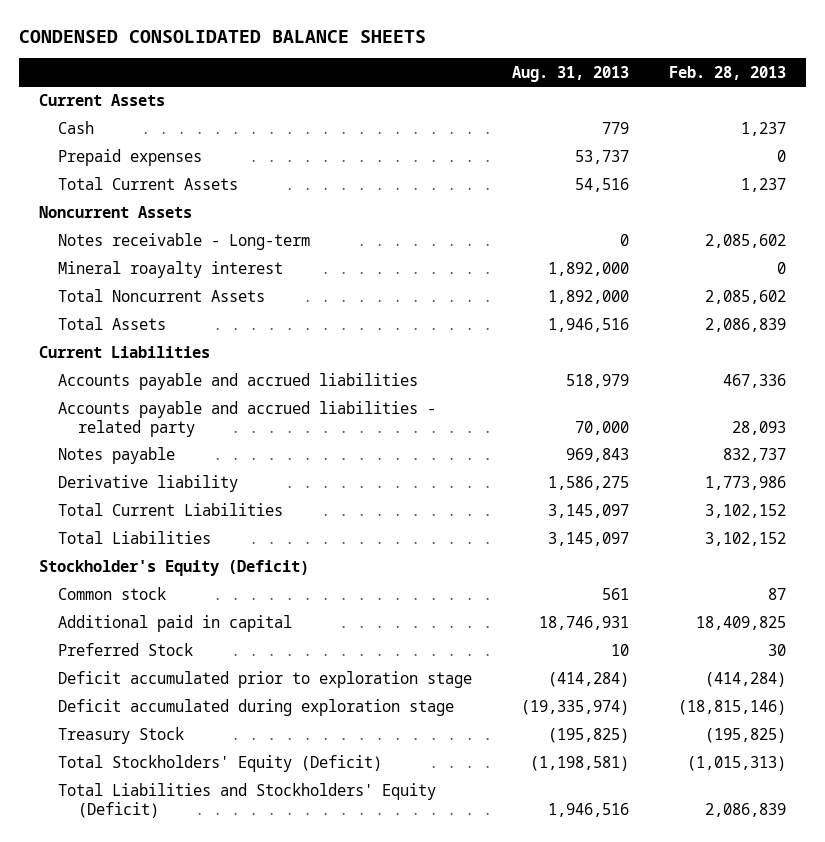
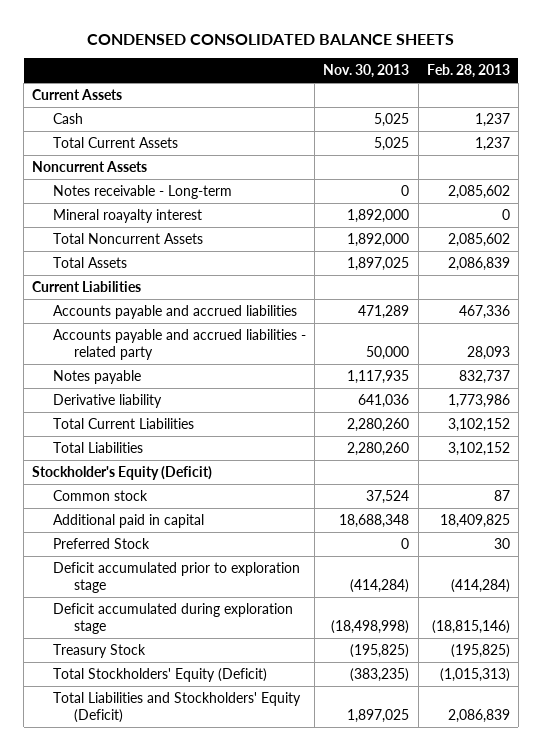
- | Aug. 31, 2013 | Feb. 28, 2013
+ | Nov. 30, 2013 | Feb. 28, 2013
- Prepaid expenses | 53,737 | 0

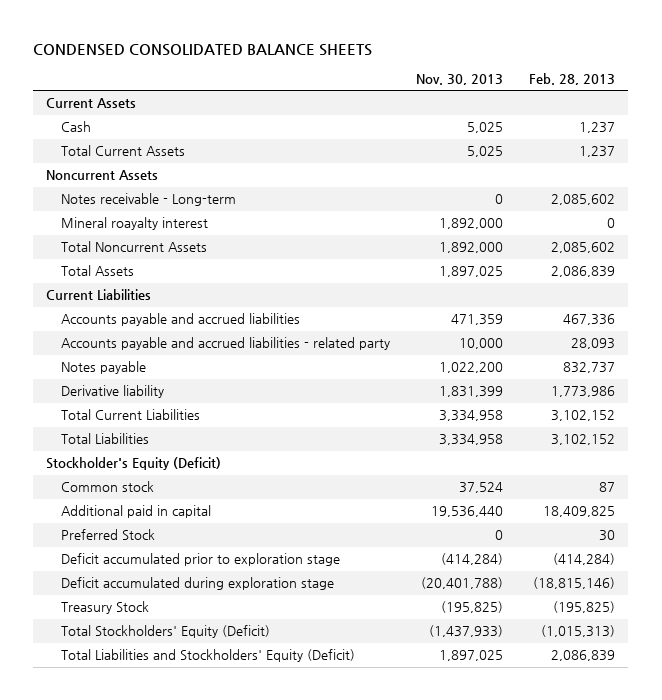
- Accounts payable and accrued liabilities | 471,289 | 467,336
- Accounts payable and accrued liabilities - related party | 50,000 | 28,093
- Notes payable | 1,117,935 | 832,737
- Derivative liability | 641,036 | 1,773,986
- Total Current Liabilities | 2,280,260 | 3,102,152
- Total Liabilities | 2,280,260 | 3,102,152
+ Accounts payable and accrued liabilities | 471,359 | 467,336
+ Accounts payable and accrued liabilities - related party | 10,000 | 28,093
+ Notes payable | 1,022,200 | 832,737
+ Derivative liability | 1,831,399 | 1,773,986
+ Total Current Liabilities | 3,334,958 | 3,102,152
+ Total Liabilities | 3,334,958 | 3,102,152
- Additional paid in capital | 18,688,348 | 18,409,825
+ Additional paid in capital | 19,536,440 | 18,409,825
- Deficit accumulated during exploration stage | (18,498,998) | (18,815,146)
+ Deficit accumulated during exploration stage | (20,401,788) | (18,815,146)
- Total Stockholders' Equity (Deficit) | (383,235) | (1,015,313)
+ Total Stockholders' Equity (Deficit) | (1,437,933) | (1,015,313)

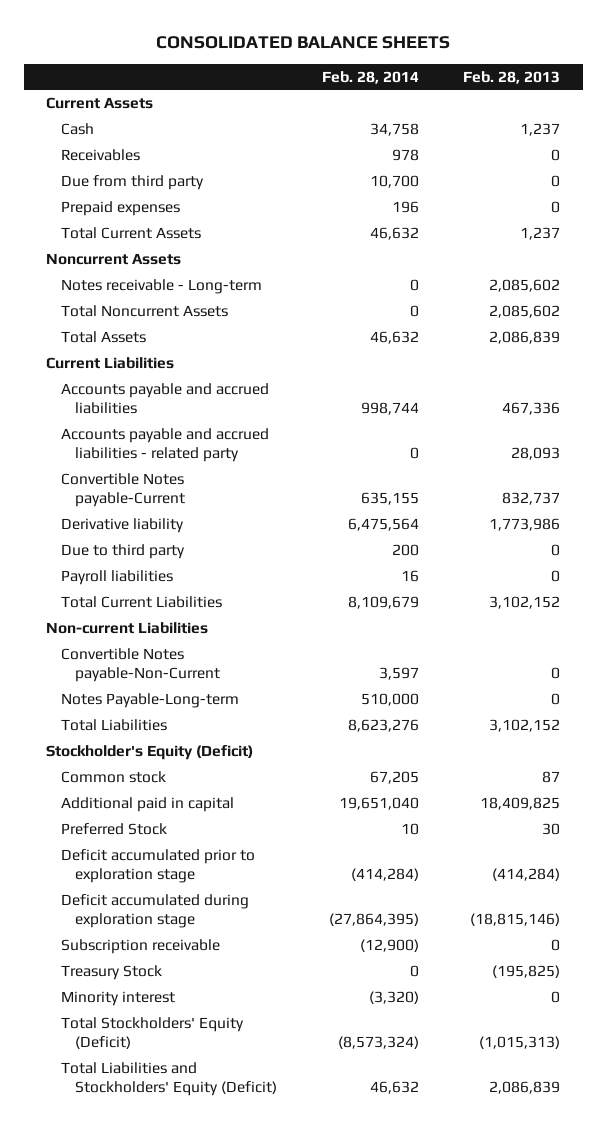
- CONDENSED CONSOLIDATED BALANCE SHEETS
+ CONSOLIDATED BALANCE SHEETS
- | Nov. 30, 2013 | Feb. 28, 2013
+ | Feb. 28, 2014 | Feb. 28, 2013
+ Receivables | 978 | 0
+ Due from third party | 10,700 | 0
+ Prepaid expenses | 196 | 0
- Mineral roayalty interest | 1,892,000 | 0
- Notes payable | 1,022,200 | 832,737
+ Convertible Notes payable-Current | 635,155 | 832,737
+ Due to third party | 200 | 0
+ Payroll liabilities | 16 | 0
+ Non-current Liabilities
+ Convertible Notes payable-Non-Current | 3,597 | 0
+ Notes Payable-Long-term | 510,000 | 0
+ Subscription receivable | (12,900) | 0
+ Minority interest | (3,320) | 0

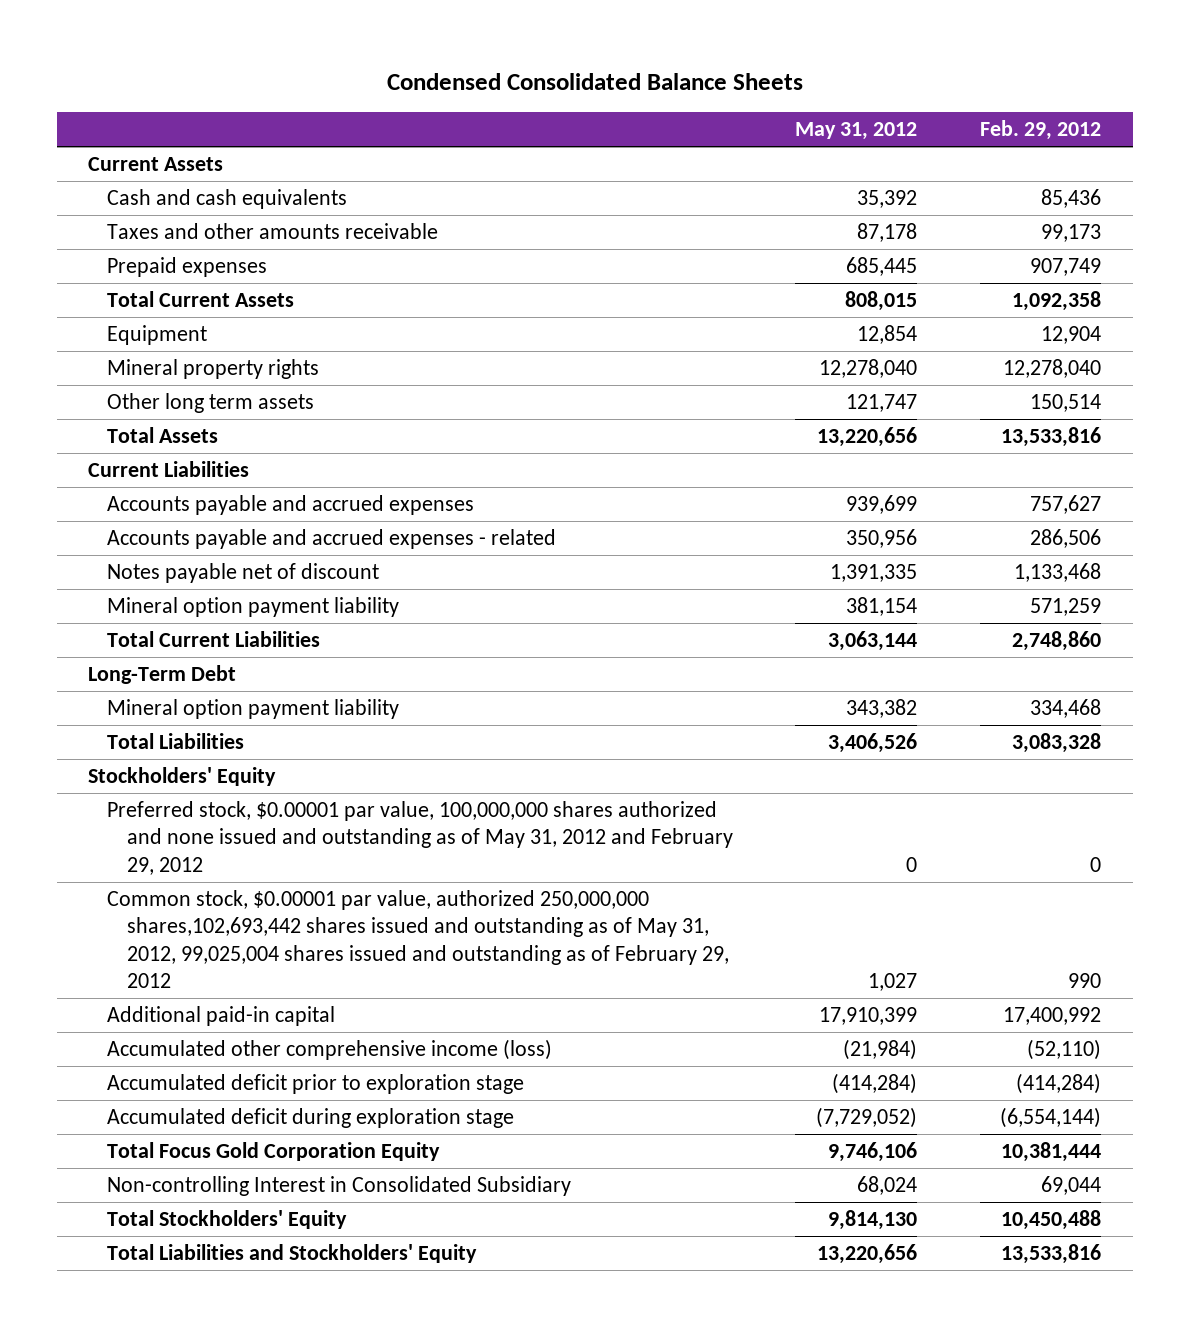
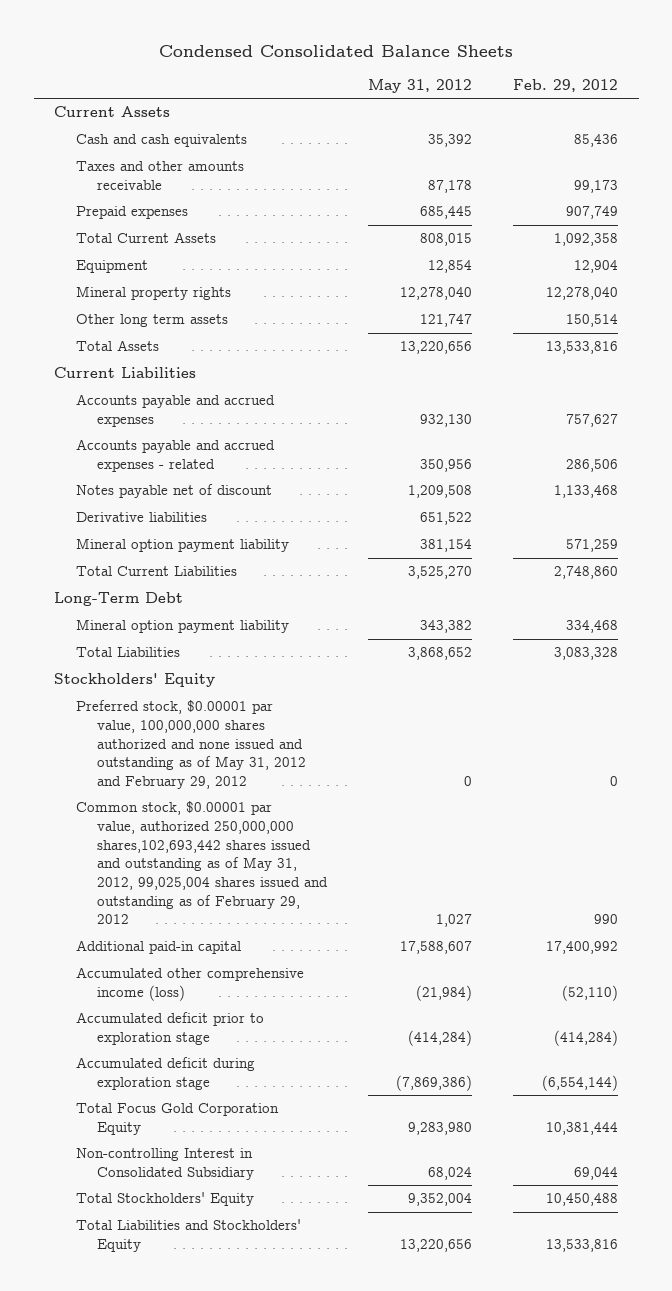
- Accounts payable and accrued expenses | 939,699 | 757,627
+ Accounts payable and accrued expenses | 932,130 | 757,627
- Notes payable net of discount | 1,391,335 | 1,133,468
+ Notes payable net of discount | 1,209,508 | 1,133,468
+ Derivative liabilities | 651,522 |
- Total Current Liabilities | 3,063,144 | 2,748,860
+ Total Current Liabilities | 3,525,270 | 2,748,860
- Total Liabilities | 3,406,526 | 3,083,328
+ Total Liabilities | 3,868,652 | 3,083,328
- Additional paid-in capital | 17,910,399 | 17,400,992
+ Additional paid-in capital | 17,588,607 | 17,400,992
- Accumulated deficit during exploration stage | (7,729,052) | (6,554,144)
- Total Focus Gold Corporation Equity | 9,746,106 | 10,381,444
+ Accumulated deficit during exploration stage | (7,869,386) | (6,554,144)
+ Total Focus Gold Corporation Equity | 9,283,980 | 10,381,444
- Total Stockholders' Equity | 9,814,130 | 10,450,488
+ Total Stockholders' Equity | 9,352,004 | 10,450,488

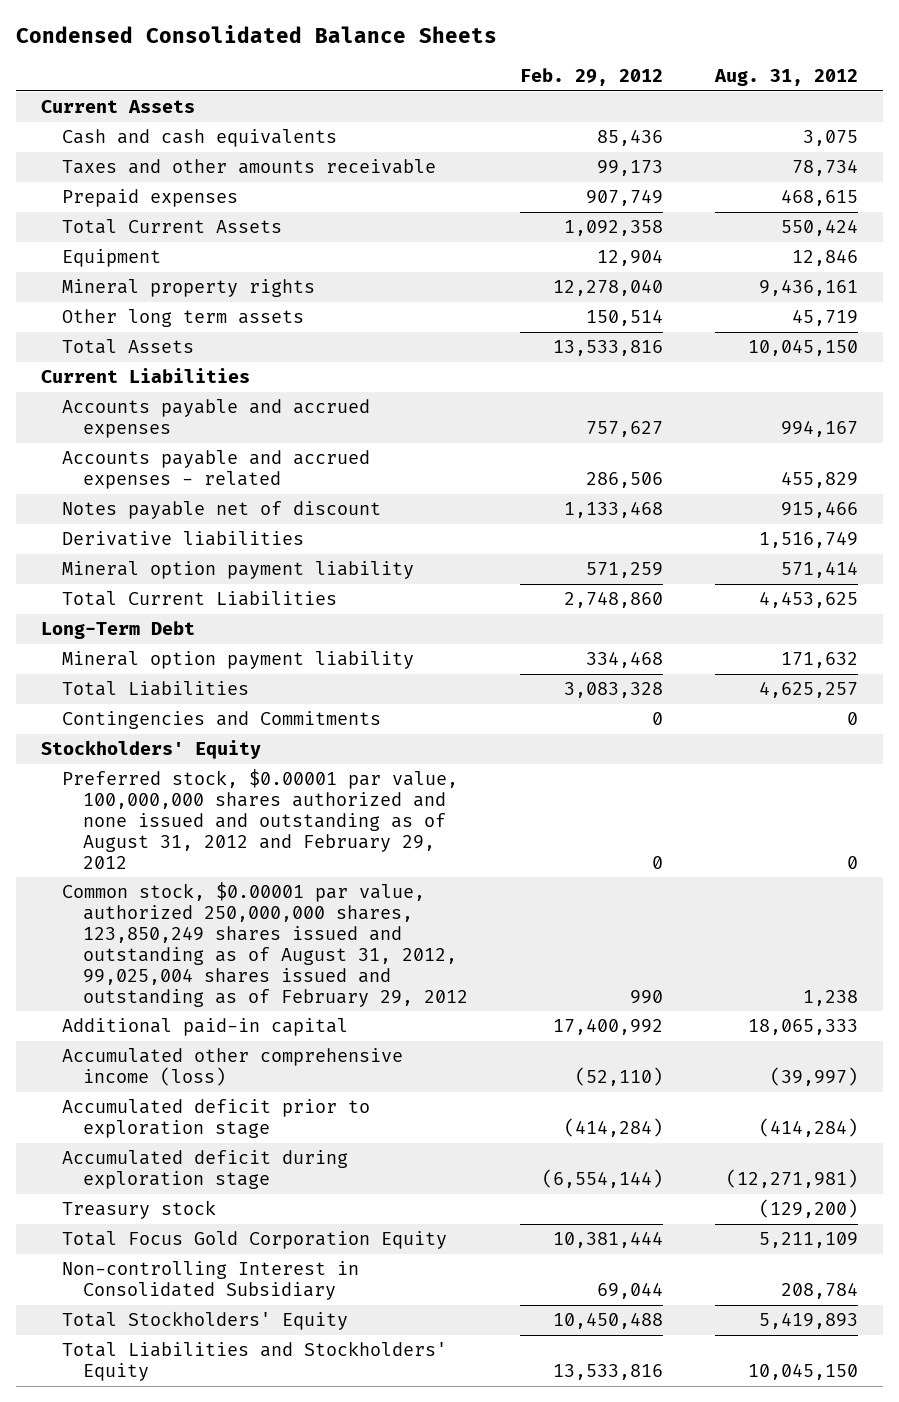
- | May 31, 2012 | Feb. 29, 2012
+ | Feb. 29, 2012 | Aug. 31, 2012
+ Contingencies and Commitments | 0 | 0
- Preferred stock, $0.00001 par value, 100,000,000 shares authorized and none issued and outstanding as of May 31, 2012 and February 29, 2012 | 0 | 0
- Common stock, $0.00001 par value, authorized 250,000,000 shares,102,693,442 shares issued and outstanding as of May 31, 2012, 99,025,004 shares issued and outstanding as of February 29, 2012 | 1,027 | 990
+ Preferred stock, $0.00001 par value, 100,000,000 shares authorized and none issued and outstanding as of August 31, 2012 and February 29, 2012 | 0 | 0
+ Common stock, $0.00001 par value, authorized 250,000,000 shares, 123,850,249 shares issued and outstanding as of August 31, 2012, 99,025,004 shares issued and outstanding as of February 29, 2012 | 990 | 1,238
+ Treasury stock | | (129,200)

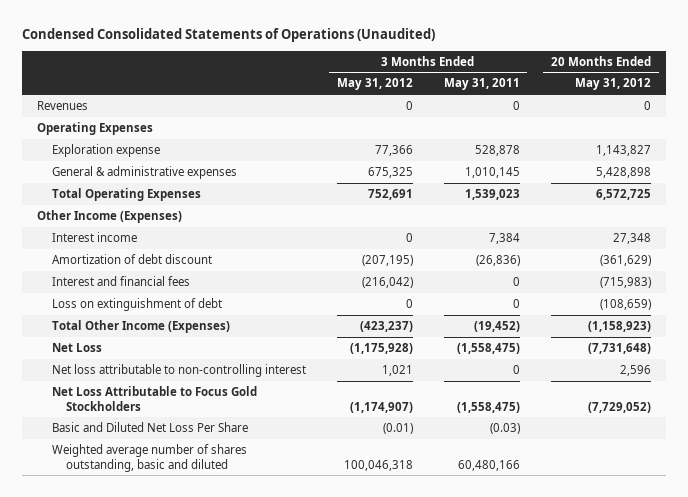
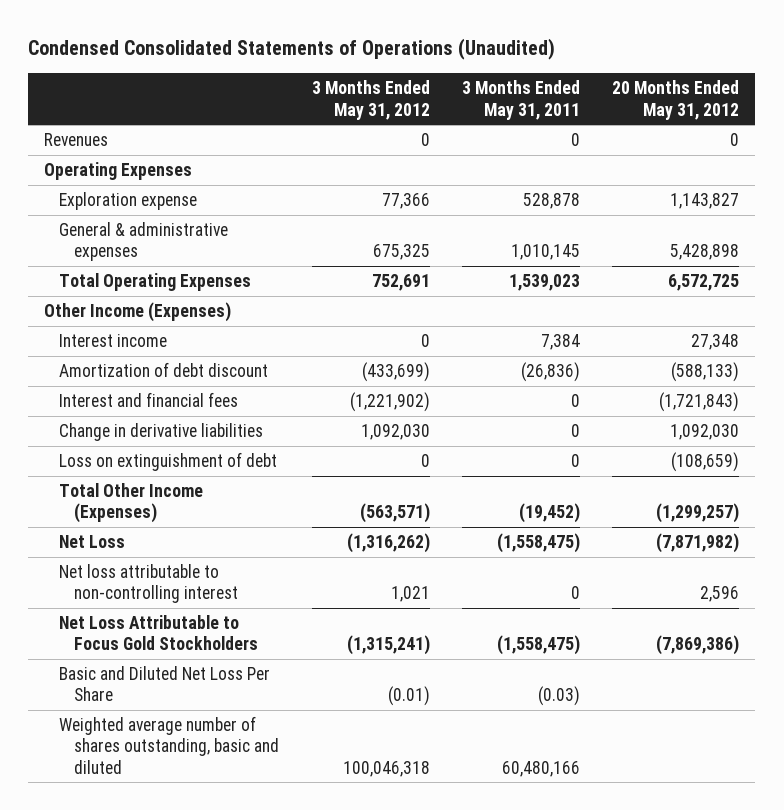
- Amortization of debt discount | (207,195) | (26,836) | (361,629)
- Interest and financial fees | (216,042) | 0 | (715,983)
+ Amortization of debt discount | (433,699) | (26,836) | (588,133)
+ Interest and financial fees | (1,221,902) | 0 | (1,721,843)
+ Change in derivative liabilities | 1,092,030 | 0 | 1,092,030
- Total Other Income (Expenses) | (423,237) | (19,452) | (1,158,923)
- Net Loss | (1,175,928) | (1,558,475) | (7,731,648)
+ Total Other Income (Expenses) | (563,571) | (19,452) | (1,299,257)
+ Net Loss | (1,316,262) | (1,558,475) | (7,871,982)
- Net Loss Attributable to Focus Gold Stockholders | (1,174,907) | (1,558,475) | (7,729,052)
+ Net Loss Attributable to Focus Gold Stockholders | (1,315,241) | (1,558,475) | (7,869,386)

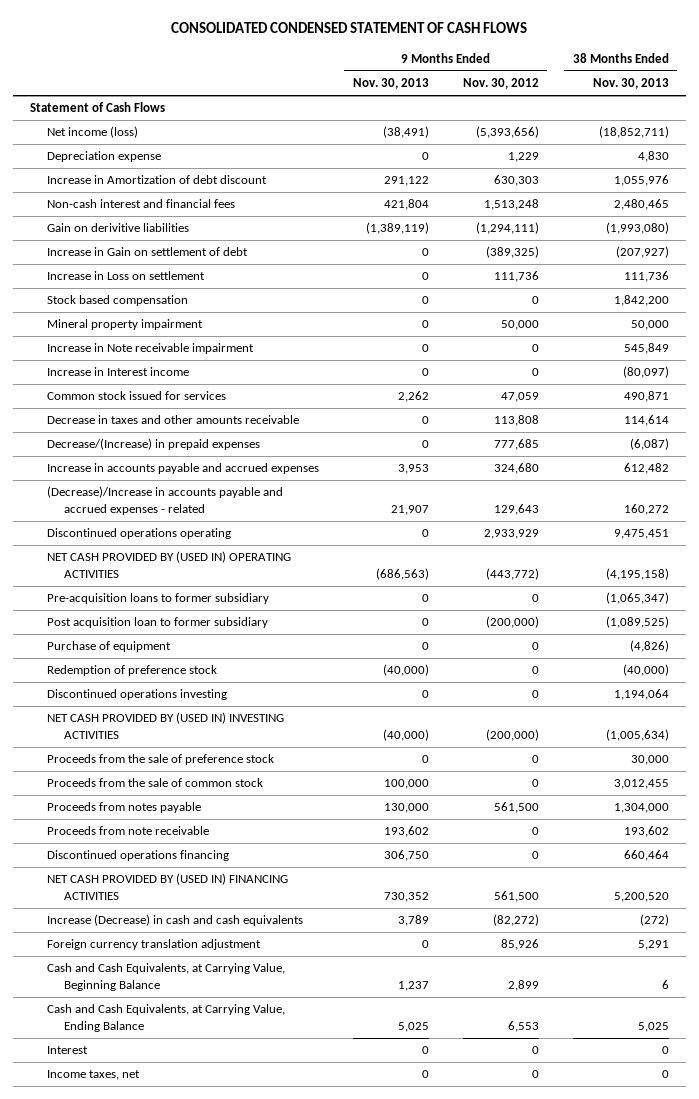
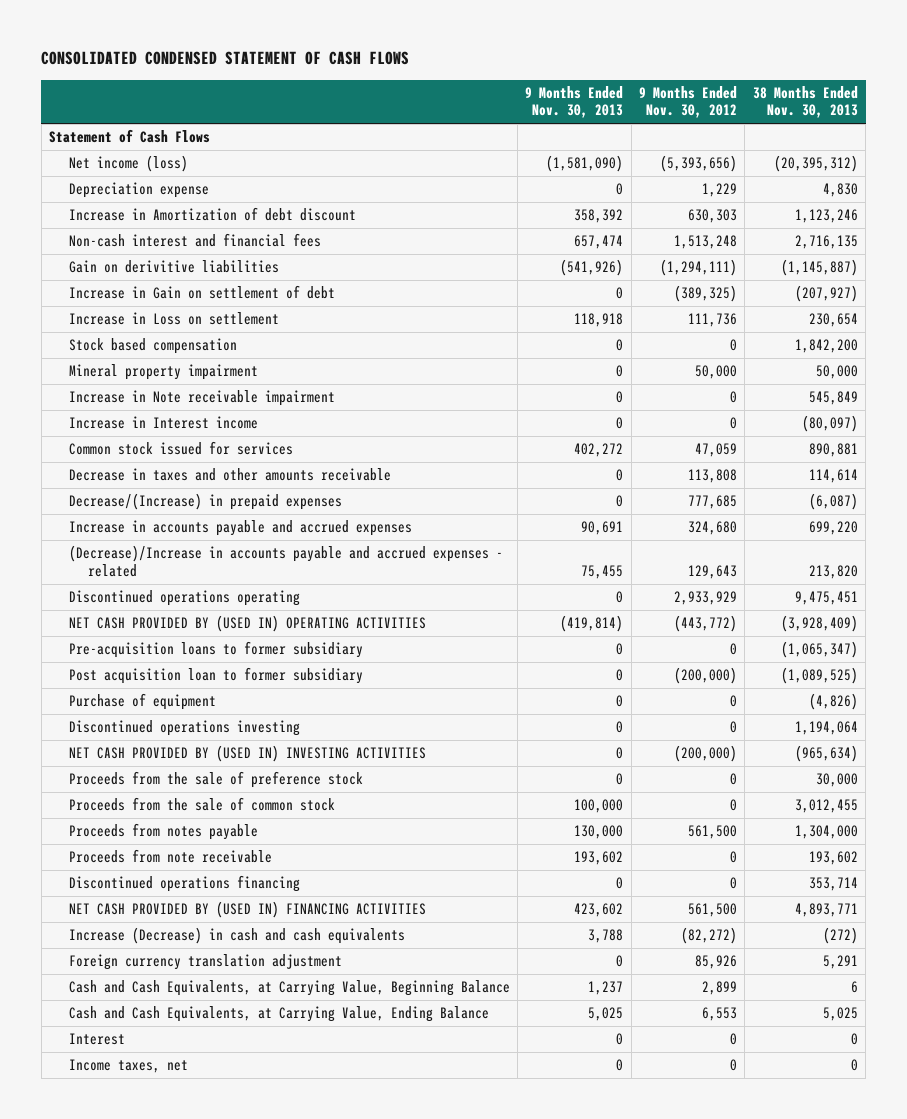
- Net income (loss) | (38,491) | (5,393,656) | (18,852,711)
+ Net income (loss) | (1,581,090) | (5,393,656) | (20,395,312)
- Increase in Amortization of debt discount | 291,122 | 630,303 | 1,055,976
- Non-cash interest and financial fees | 421,804 | 1,513,248 | 2,480,465
- Gain on derivitive liabilities | (1,389,119) | (1,294,111) | (1,993,080)
+ Increase in Amortization of debt discount | 358,392 | 630,303 | 1,123,246
+ Non-cash interest and financial fees | 657,474 | 1,513,248 | 2,716,135
+ Gain on derivitive liabilities | (541,926) | (1,294,111) | (1,145,887)
- Increase in Loss on settlement | 0 | 111,736 | 111,736
+ Increase in Loss on settlement | 118,918 | 111,736 | 230,654
- Common stock issued for services | 2,262 | 47,059 | 490,871
+ Common stock issued for services | 402,272 | 47,059 | 890,881
- Increase in accounts payable and accrued expenses | 3,953 | 324,680 | 612,482
- (Decrease)/Increase in accounts payable and accrued expenses - related | 21,907 | 129,643 | 160,272
+ Increase in accounts payable and accrued expenses | 90,691 | 324,680 | 699,220
+ (Decrease)/Increase in accounts payable and accrued expenses - related | 75,455 | 129,643 | 213,820
- NET CASH PROVIDED BY (USED IN) OPERATING ACTIVITIES | (686,563) | (443,772) | (4,195,158)
+ NET CASH PROVIDED BY (USED IN) OPERATING ACTIVITIES | (419,814) | (443,772) | (3,928,409)
- Redemption of preference stock | (40,000) | 0 | (40,000)
- NET CASH PROVIDED BY (USED IN) INVESTING ACTIVITIES | (40,000) | (200,000) | (1,005,634)
+ NET CASH PROVIDED BY (USED IN) INVESTING ACTIVITIES | 0 | (200,000) | (965,634)
- Discontinued operations financing | 306,750 | 0 | 660,464
- NET CASH PROVIDED BY (USED IN) FINANCING ACTIVITIES | 730,352 | 561,500 | 5,200,520
- Increase (Decrease) in cash and cash equivalents | 3,789 | (82,272) | (272)
+ Discontinued operations financing | 0 | 0 | 353,714
+ NET CASH PROVIDED BY (USED IN) FINANCING ACTIVITIES | 423,602 | 561,500 | 4,893,771
+ Increase (Decrease) in cash and cash equivalents | 3,788 | (82,272) | (272)

